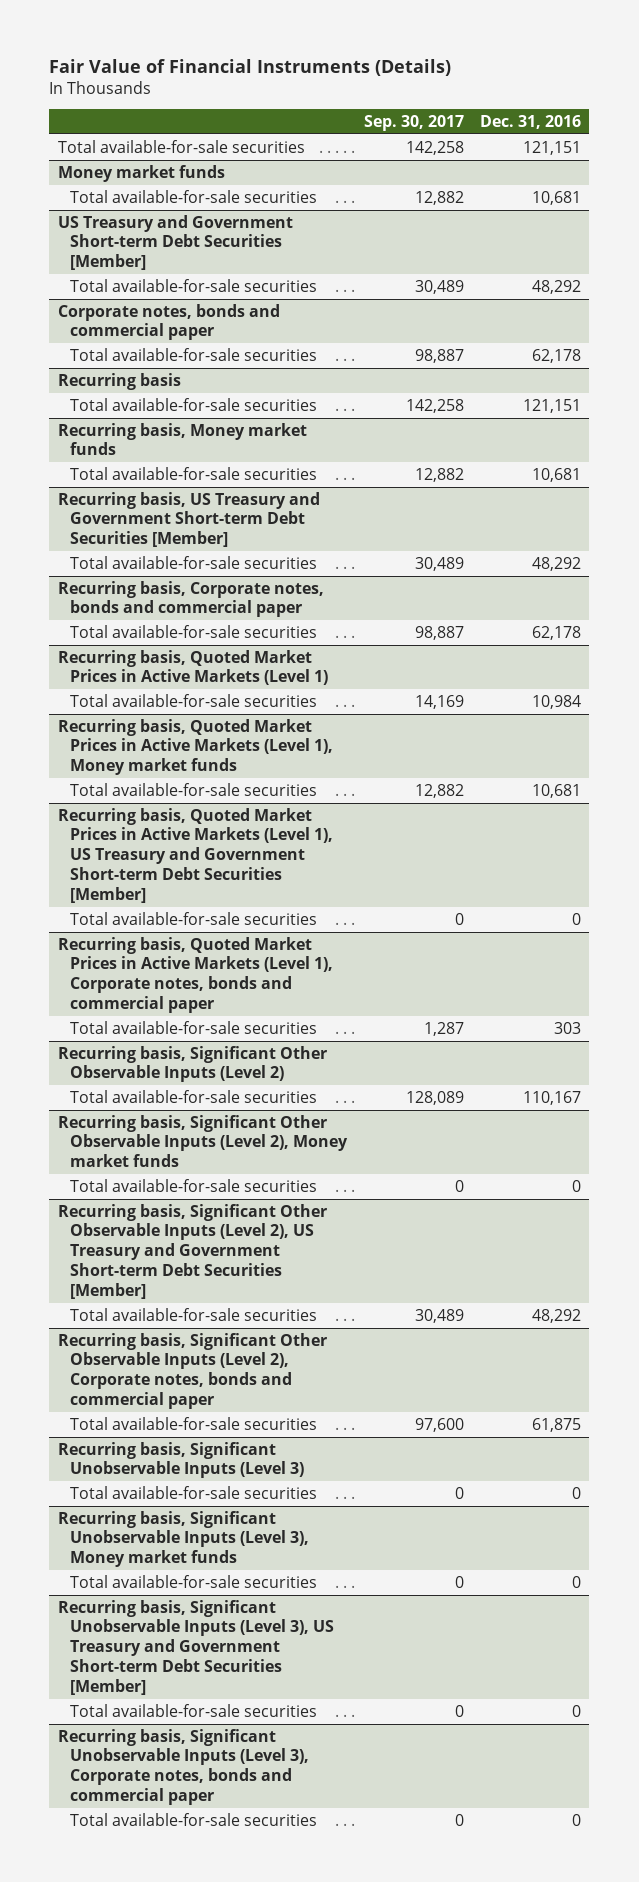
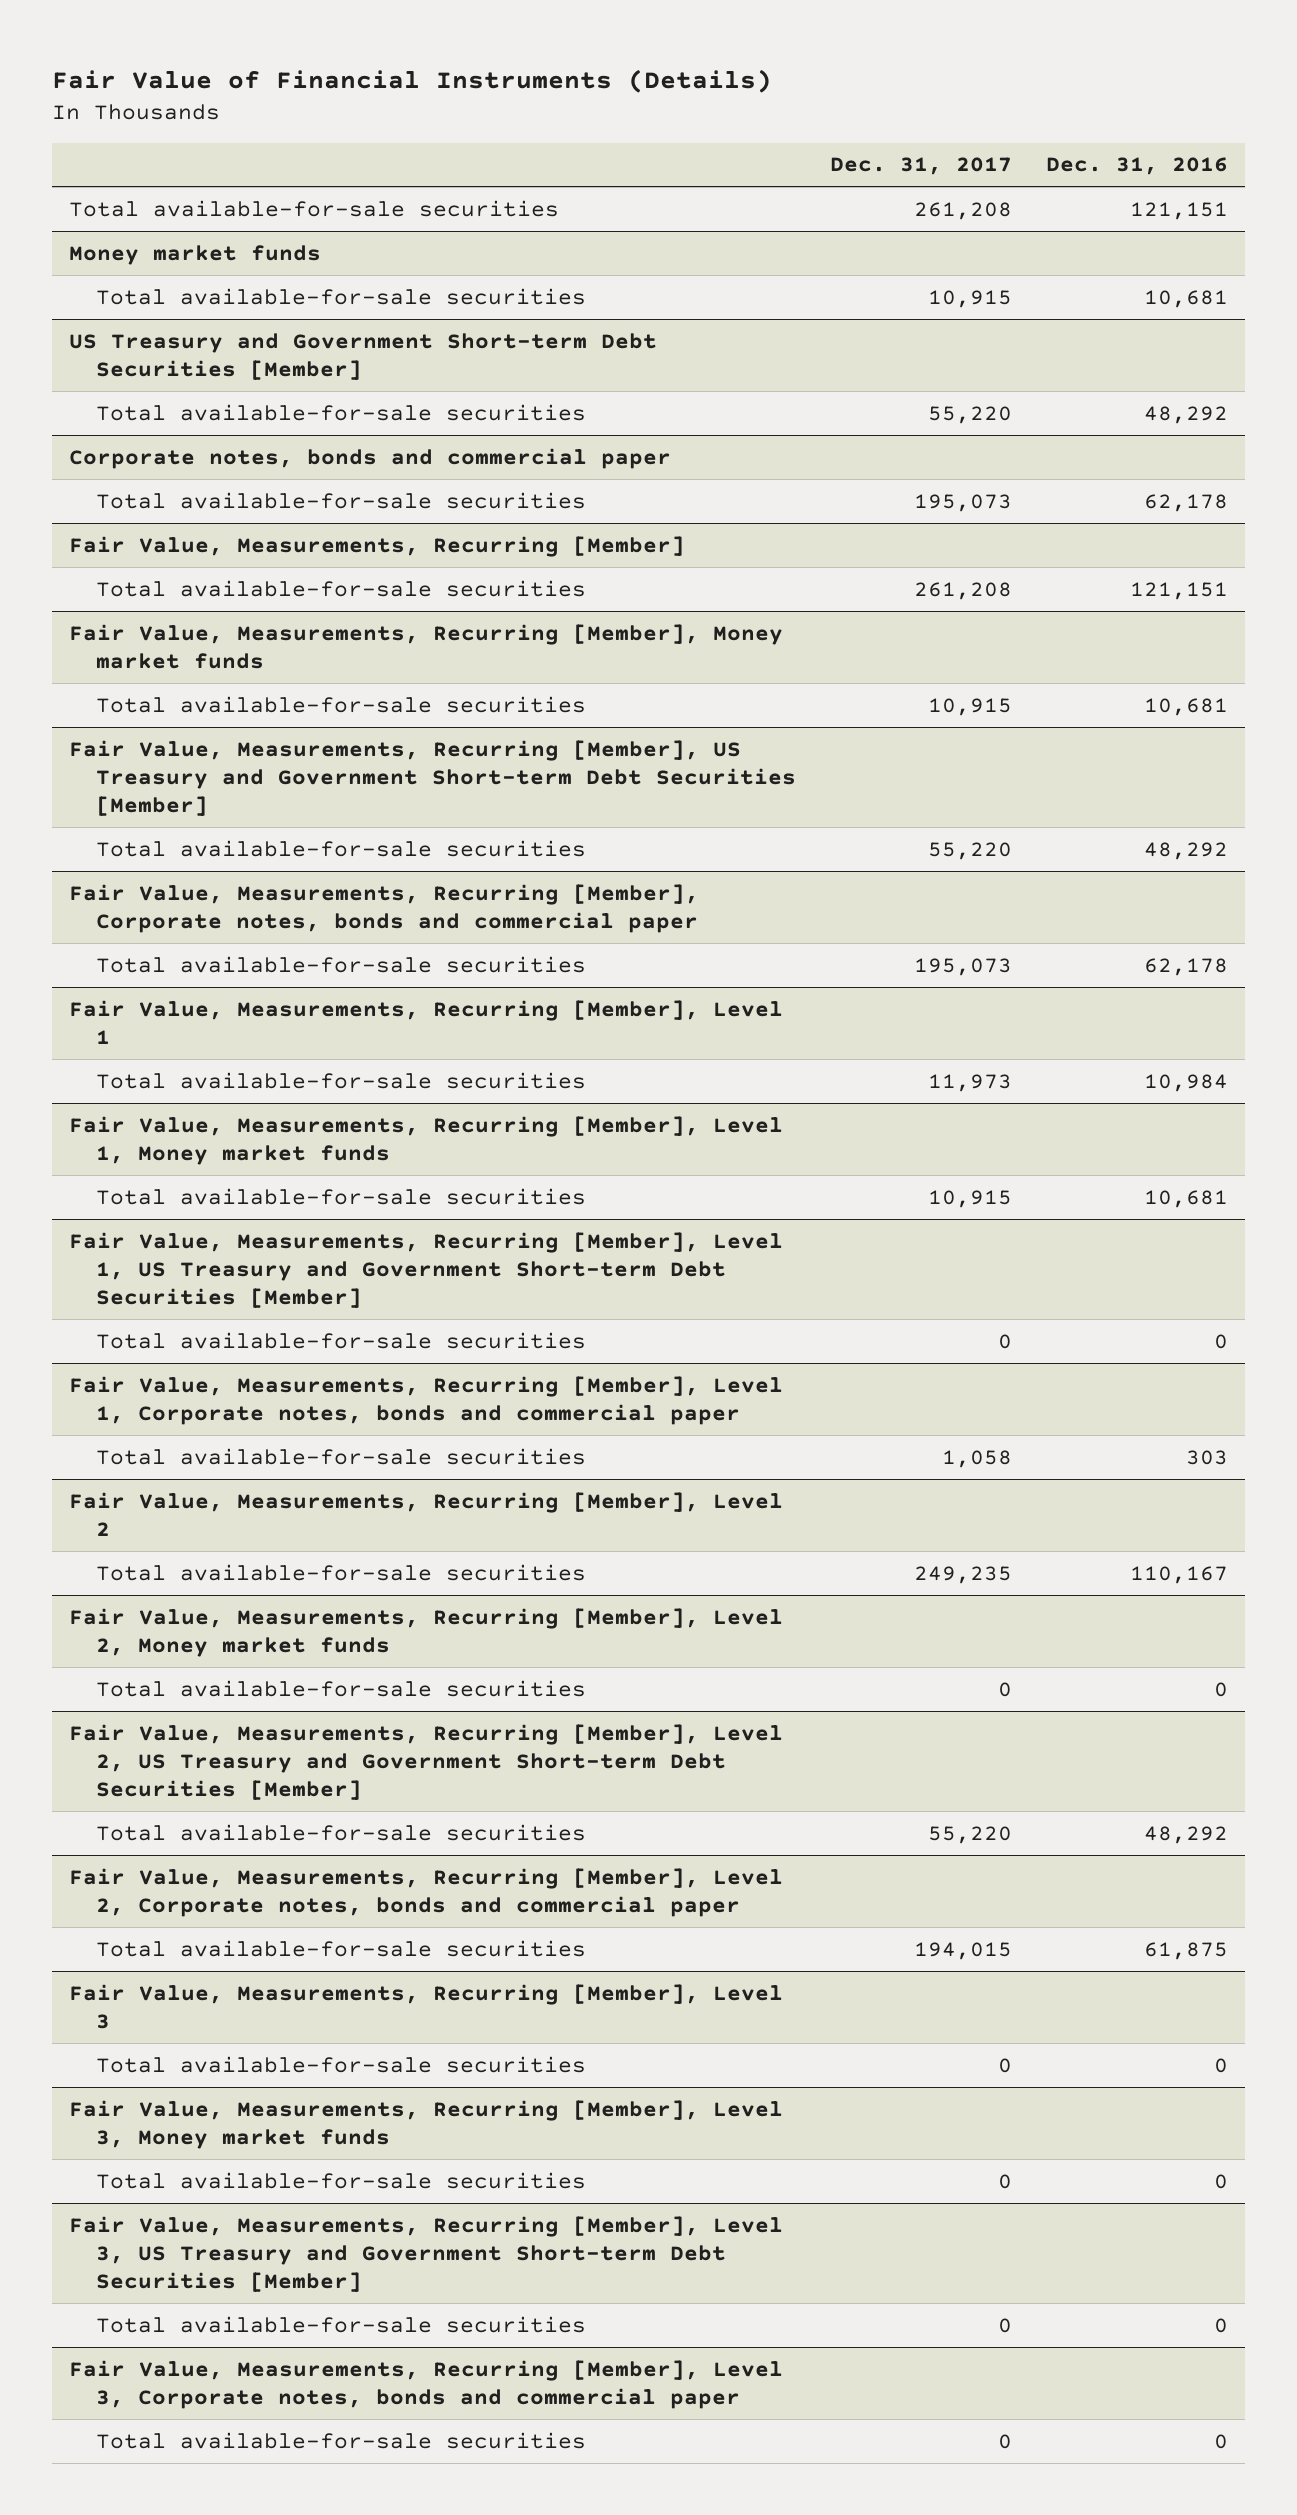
- | Sep. 30, 2017 | Dec. 31, 2016
+ | Dec. 31, 2017 | Dec. 31, 2016
- Recurring basis
+ Fair Value, Measurements, Recurring [Member]
- Recurring basis, Money market funds
+ Fair Value, Measurements, Recurring [Member], Money market funds
- Recurring basis, US Treasury and Government Short-term Debt Securities [Member]
+ Fair Value, Measurements, Recurring [Member], US Treasury and Government Short-term Debt Securities [Member]
- Recurring basis, Corporate notes, bonds and commercial paper
+ Fair Value, Measurements, Recurring [Member], Corporate notes, bonds and commercial paper
- Recurring basis, Quoted Market Prices in Active Markets (Level 1)
+ Fair Value, Measurements, Recurring [Member], Level 1
- Recurring basis, Quoted Market Prices in Active Markets (Level 1), Money market funds
+ Fair Value, Measurements, Recurring [Member], Level 1, Money market funds
- Recurring basis, Quoted Market Prices in Active Markets (Level 1), US Treasury and Government Short-term Debt Securities [Member]
+ Fair Value, Measurements, Recurring [Member], Level 1, US Treasury and Government Short-term Debt Securities [Member]
- Recurring basis, Quoted Market Prices in Active Markets (Level 1), Corporate notes, bonds and commercial paper
+ Fair Value, Measurements, Recurring [Member], Level 1, Corporate notes, bonds and commercial paper
- Recurring basis, Significant Other Observable Inputs (Level 2)
+ Fair Value, Measurements, Recurring [Member], Level 2
- Recurring basis, Significant Other Observable Inputs (Level 2), Money market funds
+ Fair Value, Measurements, Recurring [Member], Level 2, Money market funds
- Recurring basis, Significant Other Observable Inputs (Level 2), US Treasury and Government Short-term Debt Securities [Member]
+ Fair Value, Measurements, Recurring [Member], Level 2, US Treasury and Government Short-term Debt Securities [Member]
- Recurring basis, Significant Other Observable Inputs (Level 2), Corporate notes, bonds and commercial paper
+ Fair Value, Measurements, Recurring [Member], Level 2, Corporate notes, bonds and commercial paper
- Recurring basis, Significant Unobservable Inputs (Level 3)
+ Fair Value, Measurements, Recurring [Member], Level 3
- Recurring basis, Significant Unobservable Inputs (Level 3), Money market funds
+ Fair Value, Measurements, Recurring [Member], Level 3, Money market funds
- Recurring basis, Significant Unobservable Inputs (Level 3), US Treasury and Government Short-term Debt Securities [Member]
+ Fair Value, Measurements, Recurring [Member], Level 3, US Treasury and Government Short-term Debt Securities [Member]
- Recurring basis, Significant Unobservable Inputs (Level 3), Corporate notes, bonds and commercial paper
+ Fair Value, Measurements, Recurring [Member], Level 3, Corporate notes, bonds and commercial paper

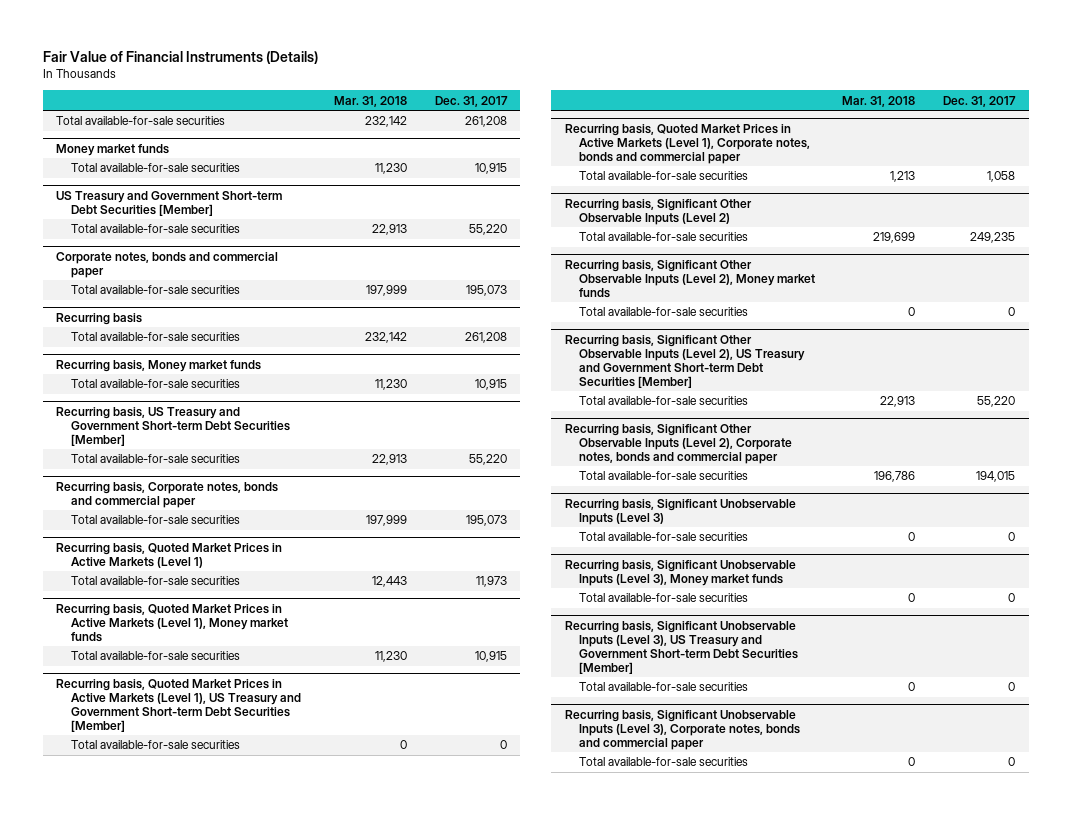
- | Dec. 31, 2017 | Dec. 31, 2016
+ | Mar. 31, 2018 | Dec. 31, 2017
- Fair Value, Measurements, Recurring [Member]
+ Recurring basis
- Fair Value, Measurements, Recurring [Member], Money market funds
+ Recurring basis, Money market funds
- Fair Value, Measurements, Recurring [Member], US Treasury and Government Short-term Debt Securities [Member]
+ Recurring basis, US Treasury and Government Short-term Debt Securities [Member]
- Fair Value, Measurements, Recurring [Member], Corporate notes, bonds and commercial paper
+ Recurring basis, Corporate notes, bonds and commercial paper
- Fair Value, Measurements, Recurring [Member], Level 1
+ Recurring basis, Quoted Market Prices in Active Markets (Level 1)
- Fair Value, Measurements, Recurring [Member], Level 1, Money market funds
+ Recurring basis, Quoted Market Prices in Active Markets (Level 1), Money market funds
- Fair Value, Measurements, Recurring [Member], Level 1, US Treasury and Government Short-term Debt Securities [Member]
+ Recurring basis, Quoted Market Prices in Active Markets (Level 1), US Treasury and Government Short-term Debt Securities [Member]
- Fair Value, Measurements, Recurring [Member], Level 1, Corporate notes, bonds and commercial paper
+ Recurring basis, Quoted Market Prices in Active Markets (Level 1), Corporate notes, bonds and commercial paper
- Fair Value, Measurements, Recurring [Member], Level 2
+ Recurring basis, Significant Other Observable Inputs (Level 2)
- Fair Value, Measurements, Recurring [Member], Level 2, Money market funds
+ Recurring basis, Significant Other Observable Inputs (Level 2), Money market funds
- Fair Value, Measurements, Recurring [Member], Level 2, US Treasury and Government Short-term Debt Securities [Member]
+ Recurring basis, Significant Other Observable Inputs (Level 2), US Treasury and Government Short-term Debt Securities [Member]
- Fair Value, Measurements, Recurring [Member], Level 2, Corporate notes, bonds and commercial paper
+ Recurring basis, Significant Other Observable Inputs (Level 2), Corporate notes, bonds and commercial paper
- Fair Value, Measurements, Recurring [Member], Level 3
+ Recurring basis, Significant Unobservable Inputs (Level 3)
- Fair Value, Measurements, Recurring [Member], Level 3, Money market funds
+ Recurring basis, Significant Unobservable Inputs (Level 3), Money market funds
- Fair Value, Measurements, Recurring [Member], Level 3, US Treasury and Government Short-term Debt Securities [Member]
+ Recurring basis, Significant Unobservable Inputs (Level 3), US Treasury and Government Short-term Debt Securities [Member]
- Fair Value, Measurements, Recurring [Member], Level 3, Corporate notes, bonds and commercial paper
+ Recurring basis, Significant Unobservable Inputs (Level 3), Corporate notes, bonds and commercial paper

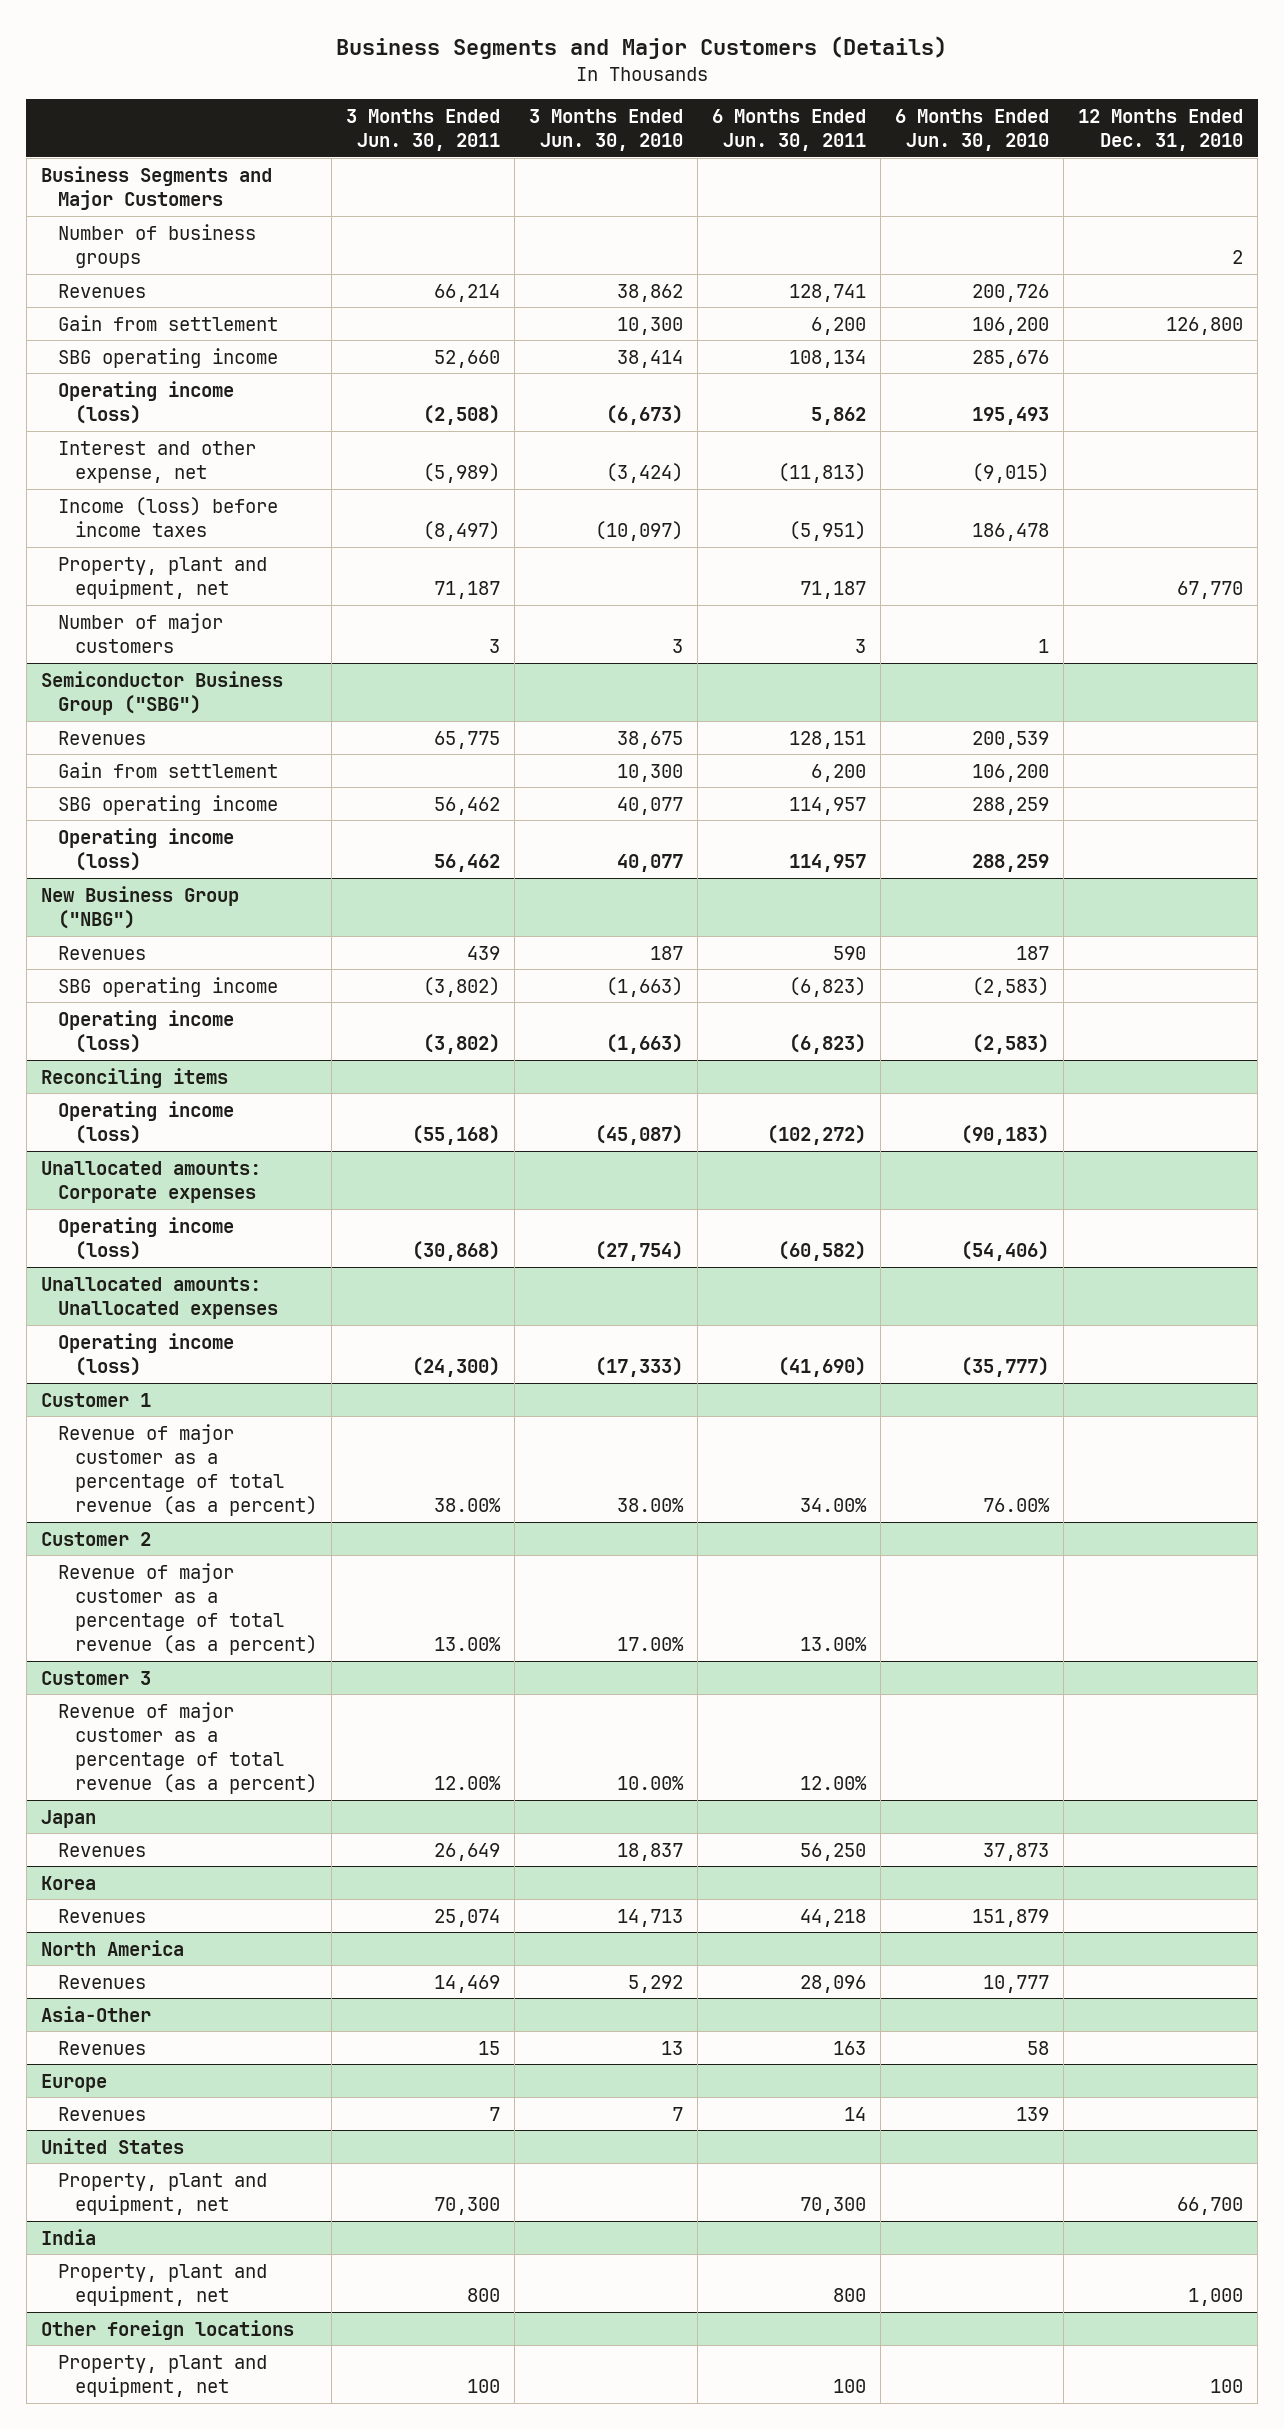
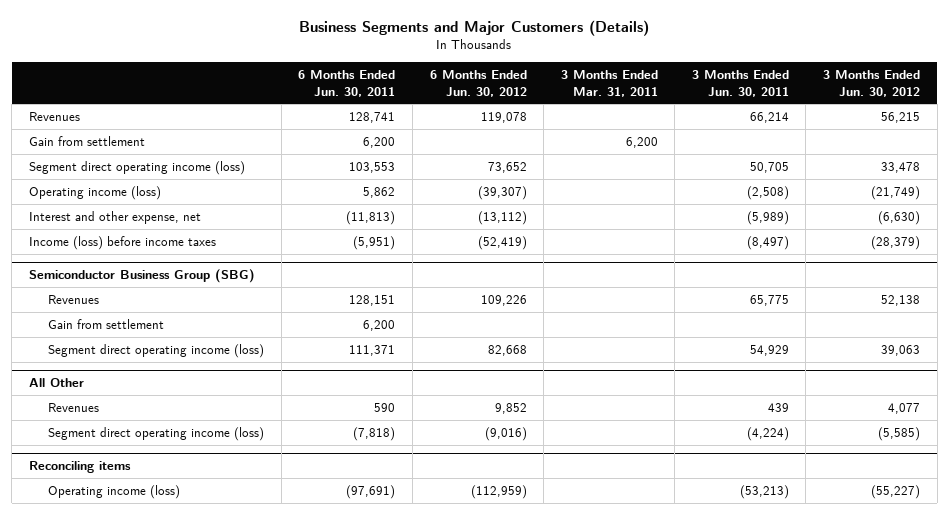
- | 3 Months Ended Jun. 30, 2011 | 3 Months Ended Jun. 30, 2010 | 6 Months Ended Jun. 30, 2011 | 6 Months Ended Jun. 30, 2010 | 12 Months Ended Dec. 31, 2010
+ | 6 Months Ended Jun. 30, 2011 | 6 Months Ended Jun. 30, 2012 | 3 Months Ended Mar. 31, 2011 | 3 Months Ended Jun. 30, 2011 | 3 Months Ended Jun. 30, 2012
- Business Segments and Major Customers
- Number of business groups | | | | | 2
- SBG operating income | 52,660 | 38,414 | 108,134 | 285,676 |
+ Segment direct operating income (loss) | 103,553 | 73,652 | | 50,705 | 33,478
- Property, plant and equipment, net | 71,187 | | 71,187 | | 67,770
- Number of major customers | 3 | 3 | 3 | 1 |
- Semiconductor Business Group ("SBG")
+ Semiconductor Business Group (SBG)
- SBG operating income | 56,462 | 40,077 | 114,957 | 288,259 |
- Operating income (loss) | 56,462 | 40,077 | 114,957 | 288,259 |
- New Business Group ("NBG")
+ Segment direct operating income (loss) | 111,371 | 82,668 | | 54,929 | 39,063
+ All Other
- SBG operating income | (3,802) | (1,663) | (6,823) | (2,583) |
- Operating income (loss) | (3,802) | (1,663) | (6,823) | (2,583) |
+ Segment direct operating income (loss) | (7,818) | (9,016) | | (4,224) | (5,585)
@ Reconciling items
- Operating income (loss) | (55,168) | (45,087) | (102,272) | (90,183) |
- Unallocated amounts: Corporate expenses
- Operating income (loss) | (30,868) | (27,754) | (60,582) | (54,406) |
- Unallocated amounts: Unallocated expenses
- Operating income (loss) | (24,300) | (17,333) | (41,690) | (35,777) |
- Customer 1
- Revenue of major customer as a percentage of total revenue (as a percent) | 38.00% | 38.00% | 34.00% | 76.00% |
- Customer 2
- Revenue of major customer as a percentage of total revenue (as a percent) | 13.00% | 17.00% | 13.00% | |
- Customer 3
- Revenue of major customer as a percentage of total revenue (as a percent) | 12.00% | 10.00% | 12.00% | |
- Japan
- Revenues | 26,649 | 18,837 | 56,250 | 37,873 |
- Korea
- Revenues | 25,074 | 14,713 | 44,218 | 151,879 |
- North America
- Revenues | 14,469 | 5,292 | 28,096 | 10,777 |
- Asia-Other
- Revenues | 15 | 13 | 163 | 58 |
- Europe
- Revenues | 7 | 7 | 14 | 139 |
- United States
- Property, plant and equipment, net | 70,300 | | 70,300 | | 66,700
- India
- Property, plant and equipment, net | 800 | | 800 | | 1,000
- Other foreign locations
- Property, plant and equipment, net | 100 | | 100 | | 100
@ Reconciling items
+ Operating income (loss) | (97,691) | (112,959) | | (53,213) | (55,227)

